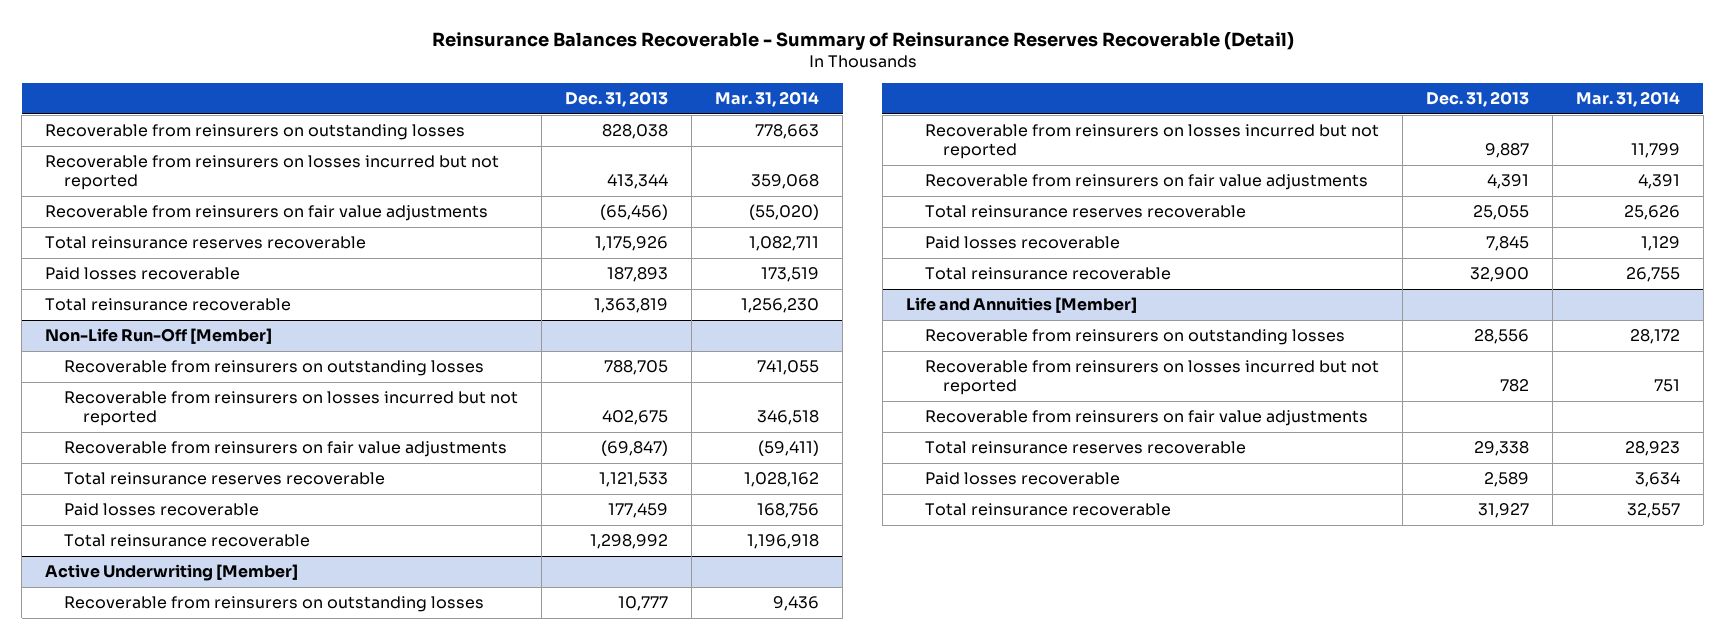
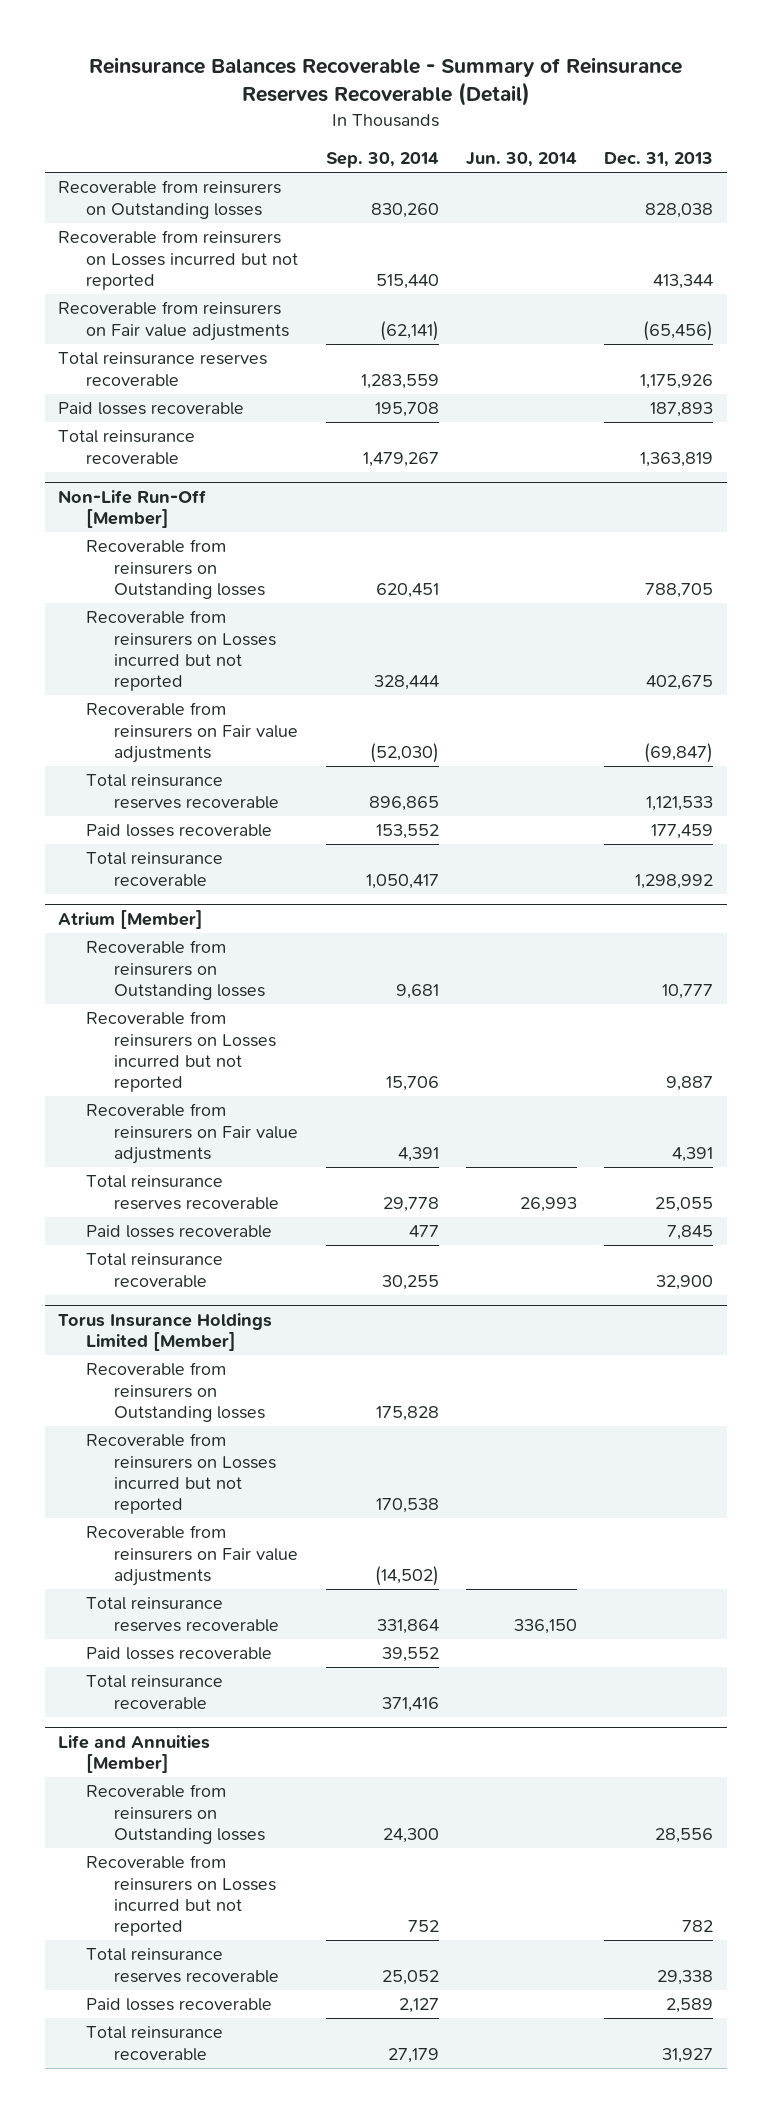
- | Dec. 31, 2013 | Mar. 31, 2014
+ | Sep. 30, 2014 | Jun. 30, 2014 | Dec. 31, 2013
- Recoverable from reinsurers on outstanding losses | 828,038 | 778,663
- Recoverable from reinsurers on losses incurred but not reported | 413,344 | 359,068
- Recoverable from reinsurers on fair value adjustments | (65,456) | (55,020)
+ Recoverable from reinsurers on Outstanding losses | 830,260 | | 828,038
+ Recoverable from reinsurers on Losses incurred but not reported | 515,440 | | 413,344
+ Recoverable from reinsurers on Fair value adjustments | (62,141) | | (65,456)
@ Non-Life Run-Off [Member]
- Recoverable from reinsurers on outstanding losses | 788,705 | 741,055
- Recoverable from reinsurers on losses incurred but not reported | 402,675 | 346,518
- Recoverable from reinsurers on fair value adjustments | (69,847) | (59,411)
+ Recoverable from reinsurers on Outstanding losses | 620,451 | | 788,705
+ Recoverable from reinsurers on Losses incurred but not reported | 328,444 | | 402,675
+ Recoverable from reinsurers on Fair value adjustments | (52,030) | | (69,847)
- Active Underwriting [Member]
- Recoverable from reinsurers on outstanding losses | 10,777 | 9,436
- Recoverable from reinsurers on losses incurred but not reported | 9,887 | 11,799
- Recoverable from reinsurers on fair value adjustments | 4,391 | 4,391
+ Atrium [Member]
+ Recoverable from reinsurers on Outstanding losses | 9,681 | | 10,777
+ Recoverable from reinsurers on Losses incurred but not reported | 15,706 | | 9,887
+ Recoverable from reinsurers on Fair value adjustments | 4,391 | | 4,391
+ Torus Insurance Holdings Limited [Member]
+ Recoverable from reinsurers on Outstanding losses | 175,828 | |
+ Recoverable from reinsurers on Losses incurred but not reported | 170,538 | |
+ Recoverable from reinsurers on Fair value adjustments | (14,502) | |
+ Total reinsurance reserves recoverable | 331,864 | 336,150 |
+ Paid losses recoverable | 39,552 | |
+ Total reinsurance recoverable | 371,416 | |
@ Life and Annuities [Member]
- Recoverable from reinsurers on outstanding losses | 28,556 | 28,172
- Recoverable from reinsurers on losses incurred but not reported | 782 | 751
- Recoverable from reinsurers on fair value adjustments
+ Recoverable from reinsurers on Outstanding losses | 24,300 | | 28,556
+ Recoverable from reinsurers on Losses incurred but not reported | 752 | | 782

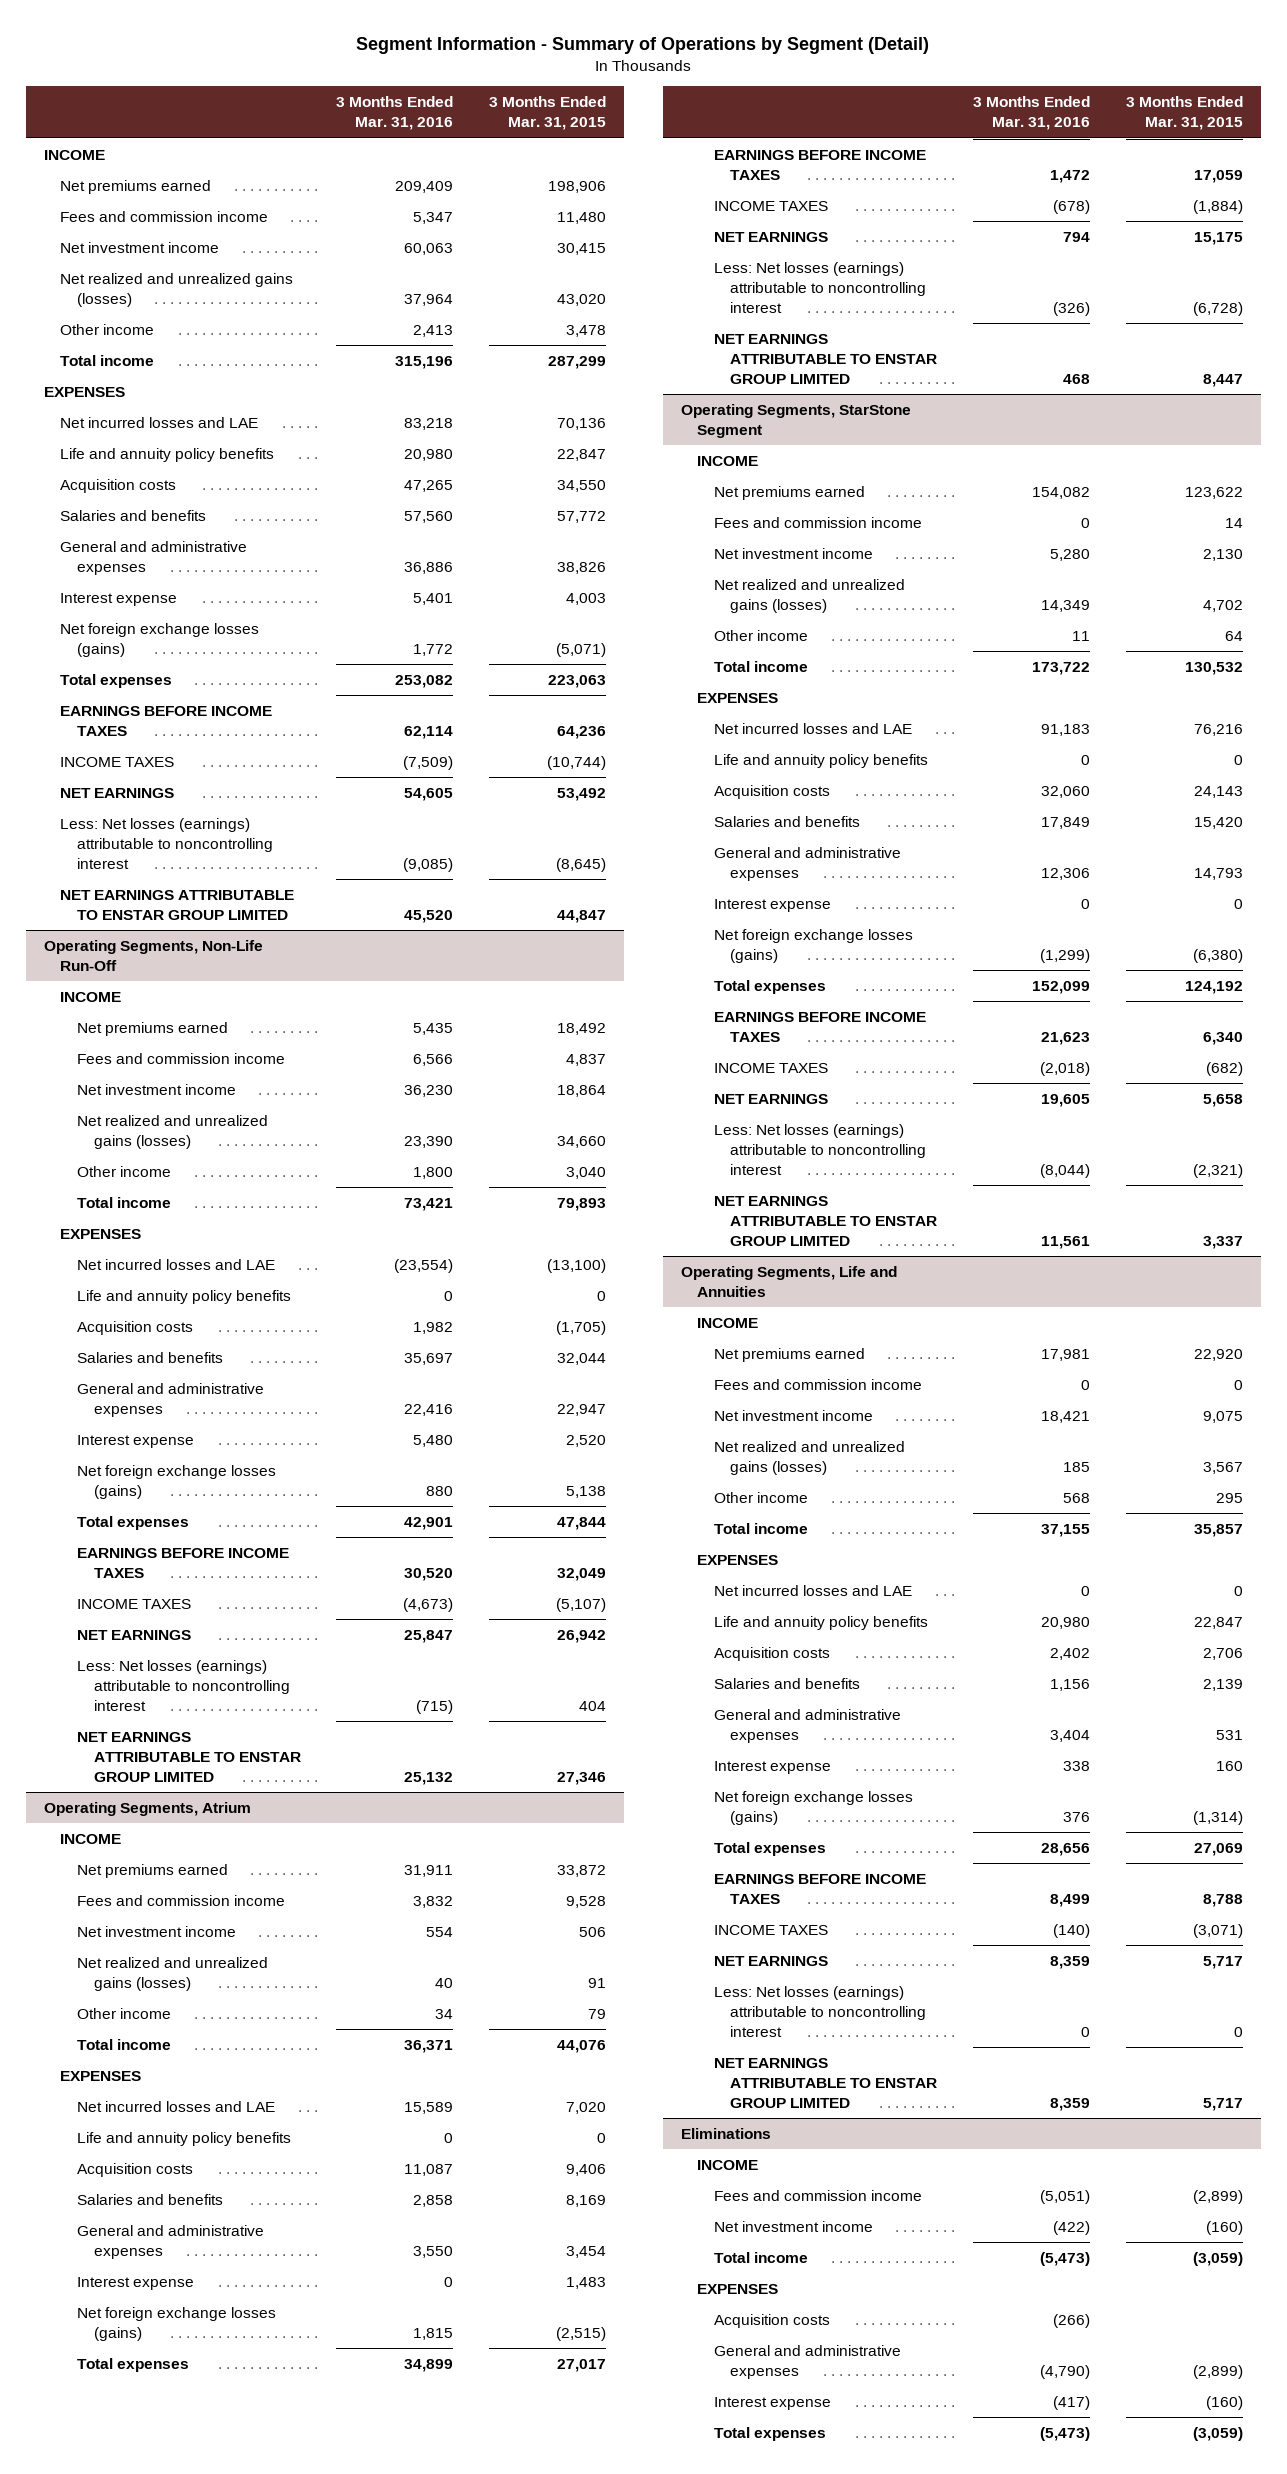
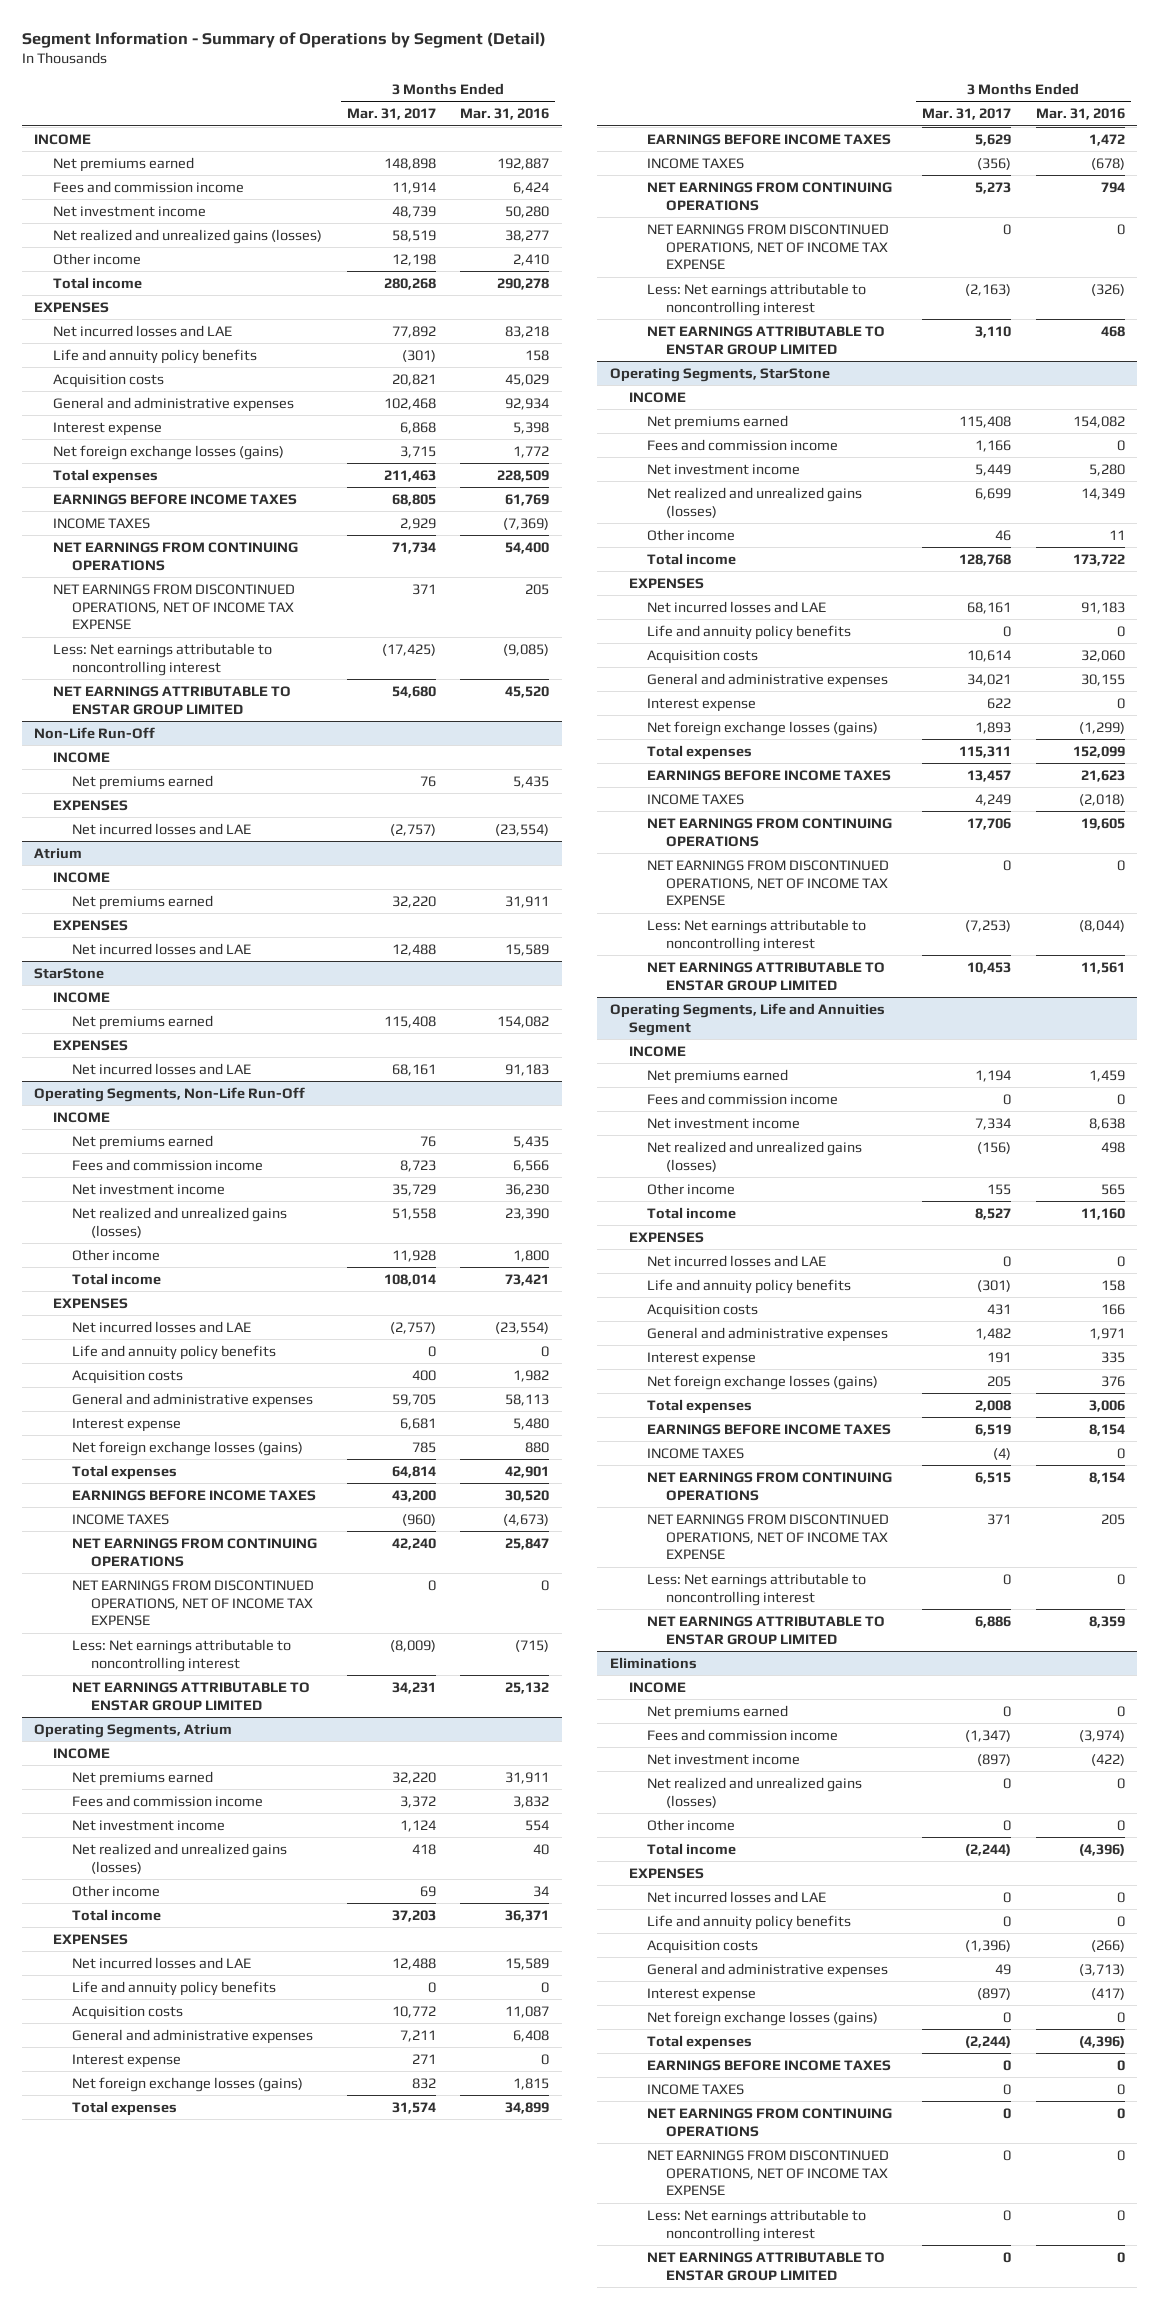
- | 3 Months Ended Mar. 31, 2016 | 3 Months Ended Mar. 31, 2015
+ | 3 Months Ended Mar. 31, 2017 | 3 Months Ended Mar. 31, 2016
- Net premiums earned | 209,409 | 198,906
- Fees and commission income | 5,347 | 11,480
- Net investment income | 60,063 | 30,415
- Net realized and unrealized gains (losses) | 37,964 | 43,020
- Other income | 2,413 | 3,478
- Total income | 315,196 | 287,299
+ Net premiums earned | 148,898 | 192,887
+ Fees and commission income | 11,914 | 6,424
+ Net investment income | 48,739 | 50,280
+ Net realized and unrealized gains (losses) | 58,519 | 38,277
+ Other income | 12,198 | 2,410
+ Total income | 280,268 | 290,278
- Life and annuity policy benefits | 20,980 | 22,847
- Acquisition costs | 47,265 | 34,550
- Salaries and benefits | 57,560 | 57,772
- General and administrative expenses | 36,886 | 38,826
- Interest expense | 5,401 | 4,003
+ Life and annuity policy benefits | (301) | 158
+ Acquisition costs | 20,821 | 45,029
+ General and administrative expenses | 102,468 | 92,934
+ Interest expense | 6,868 | 5,398
- Total expenses | 253,082 | 223,063
- EARNINGS BEFORE INCOME TAXES | 62,114 | 64,236
- INCOME TAXES | (7,509) | (10,744)
- NET EARNINGS | 54,605 | 53,492
- Less: Net losses (earnings) attributable to noncontrolling interest | (9,085) | (8,645)
+ Total expenses | 211,463 | 228,509
+ EARNINGS BEFORE INCOME TAXES | 68,805 | 61,769
+ INCOME TAXES | 2,929 | (7,369)
+ NET EARNINGS FROM CONTINUING OPERATIONS | 71,734 | 54,400
+ NET EARNINGS FROM DISCONTINUED OPERATIONS, NET OF INCOME TAX EXPENSE | 371 | 205
+ Less: Net earnings attributable to noncontrolling interest | (17,425) | (9,085)
+ Non-Life Run-Off
+ INCOME
+ Net premiums earned | 76 | 5,435
+ EXPENSES
+ Net incurred losses and LAE | (2,757) | (23,554)
+ Atrium
+ INCOME
+ Net premiums earned | 32,220 | 31,911
+ EXPENSES
+ Net incurred losses and LAE | 12,488 | 15,589
+ StarStone
+ INCOME
+ Net premiums earned | 115,408 | 154,082
+ EXPENSES
+ Net incurred losses and LAE | 68,161 | 91,183
@ Operating Segments, Non-Life Run-Off
- Salaries and benefits | 35,697 | 32,044
- General and administrative expenses | 22,416 | 22,947
+ General and administrative expenses | 59,705 | 58,113
- NET EARNINGS | 25,847 | 26,942
- Less: Net losses (earnings) attributable to noncontrolling interest | (715) | 404
+ NET EARNINGS FROM CONTINUING OPERATIONS | 42,240 | 25,847
+ NET EARNINGS FROM DISCONTINUED OPERATIONS, NET OF INCOME TAX EXPENSE | 0 | 0
+ Less: Net earnings attributable to noncontrolling interest | (8,009) | (715)
@ Operating Segments, Atrium
- Salaries and benefits | 2,858 | 8,169
- General and administrative expenses | 3,550 | 3,454
+ General and administrative expenses | 7,211 | 6,408
- NET EARNINGS | 794 | 15,175
- Less: Net losses (earnings) attributable to noncontrolling interest | (326) | (6,728)
+ NET EARNINGS FROM CONTINUING OPERATIONS | 5,273 | 794
+ NET EARNINGS FROM DISCONTINUED OPERATIONS, NET OF INCOME TAX EXPENSE | 0 | 0
+ Less: Net earnings attributable to noncontrolling interest | (2,163) | (326)
- Operating Segments, StarStone Segment
+ Operating Segments, StarStone
- Salaries and benefits | 17,849 | 15,420
- General and administrative expenses | 12,306 | 14,793
+ General and administrative expenses | 34,021 | 30,155
- NET EARNINGS | 19,605 | 5,658
- Less: Net losses (earnings) attributable to noncontrolling interest | (8,044) | (2,321)
+ NET EARNINGS FROM CONTINUING OPERATIONS | 17,706 | 19,605
+ NET EARNINGS FROM DISCONTINUED OPERATIONS, NET OF INCOME TAX EXPENSE | 0 | 0
+ Less: Net earnings attributable to noncontrolling interest | (7,253) | (8,044)
- Operating Segments, Life and Annuities
+ Operating Segments, Life and Annuities Segment
- Net premiums earned | 17,981 | 22,920
+ Net premiums earned | 1,194 | 1,459
- Net investment income | 18,421 | 9,075
- Net realized and unrealized gains (losses) | 185 | 3,567
- Other income | 568 | 295
- Total income | 37,155 | 35,857
+ Net investment income | 7,334 | 8,638
+ Net realized and unrealized gains (losses) | (156) | 498
+ Other income | 155 | 565
+ Total income | 8,527 | 11,160
- Life and annuity policy benefits | 20,980 | 22,847
- Acquisition costs | 2,402 | 2,706
- Salaries and benefits | 1,156 | 2,139
- General and administrative expenses | 3,404 | 531
- Interest expense | 338 | 160
+ Life and annuity policy benefits | (301) | 158
+ Acquisition costs | 431 | 166
+ General and administrative expenses | 1,482 | 1,971
+ Interest expense | 191 | 335
- Total expenses | 28,656 | 27,069
- EARNINGS BEFORE INCOME TAXES | 8,499 | 8,788
- INCOME TAXES | (140) | (3,071)
- NET EARNINGS | 8,359 | 5,717
- Less: Net losses (earnings) attributable to noncontrolling interest | 0 | 0
+ Total expenses | 2,008 | 3,006
+ EARNINGS BEFORE INCOME TAXES | 6,519 | 8,154
+ INCOME TAXES | (4) | 0
+ NET EARNINGS FROM CONTINUING OPERATIONS | 6,515 | 8,154
+ NET EARNINGS FROM DISCONTINUED OPERATIONS, NET OF INCOME TAX EXPENSE | 371 | 205
+ Less: Net earnings attributable to noncontrolling interest | 0 | 0
@ Eliminations
- Fees and commission income | (5,051) | (2,899)
+ Net premiums earned | 0 | 0
+ Fees and commission income | (1,347) | (3,974)
- Total income | (5,473) | (3,059)
+ Net realized and unrealized gains (losses) | 0 | 0
+ Other income | 0 | 0
+ Total income | (2,244) | (4,396)
+ Net incurred losses and LAE | 0 | 0
+ Life and annuity policy benefits | 0 | 0
- General and administrative expenses | (4,790) | (2,899)
+ General and administrative expenses | 49 | (3,713)
- Total expenses | (5,473) | (3,059)
+ Net foreign exchange losses (gains) | 0 | 0
+ Total expenses | (2,244) | (4,396)
+ EARNINGS BEFORE INCOME TAXES | 0 | 0
+ INCOME TAXES | 0 | 0
+ NET EARNINGS FROM CONTINUING OPERATIONS | 0 | 0
+ NET EARNINGS FROM DISCONTINUED OPERATIONS, NET OF INCOME TAX EXPENSE | 0 | 0
+ Less: Net earnings attributable to noncontrolling interest | 0 | 0
+ NET EARNINGS ATTRIBUTABLE TO ENSTAR GROUP LIMITED | 0 | 0

